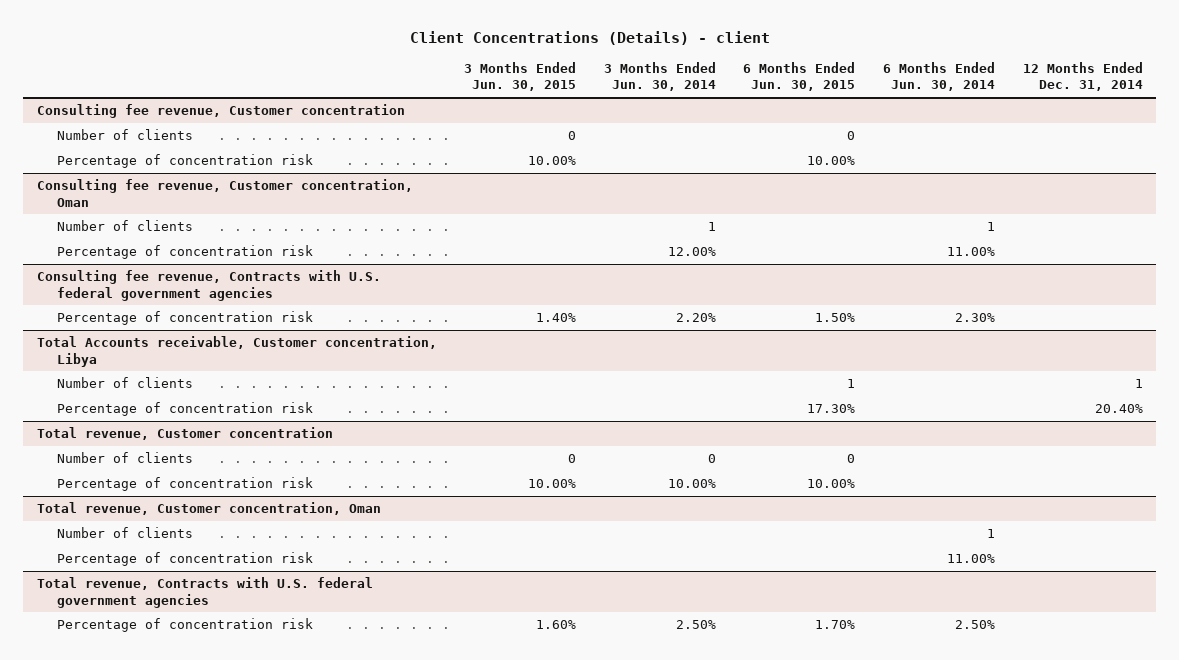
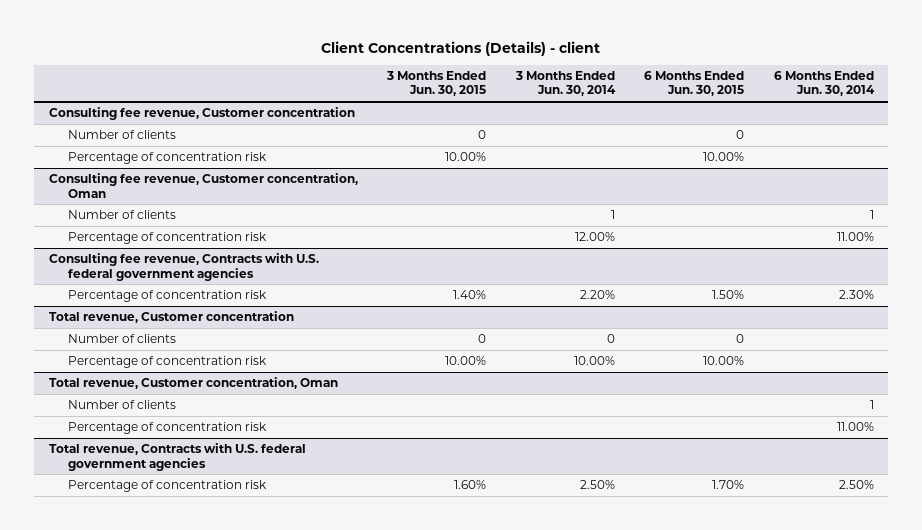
- | 3 Months Ended Jun. 30, 2015 | 3 Months Ended Jun. 30, 2014 | 6 Months Ended Jun. 30, 2015 | 6 Months Ended Jun. 30, 2014 | 12 Months Ended Dec. 31, 2014
+ | 3 Months Ended Jun. 30, 2015 | 3 Months Ended Jun. 30, 2014 | 6 Months Ended Jun. 30, 2015 | 6 Months Ended Jun. 30, 2014
- Total Accounts receivable, Customer concentration, Libya
- Number of clients | | | 1 | | 1
- Percentage of concentration risk | | | 17.30% | | 20.40%

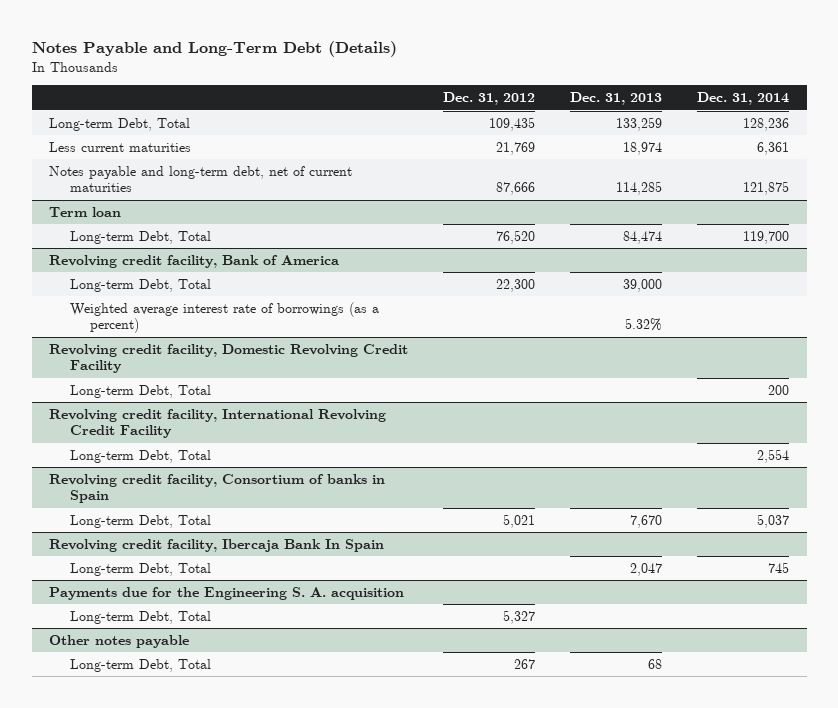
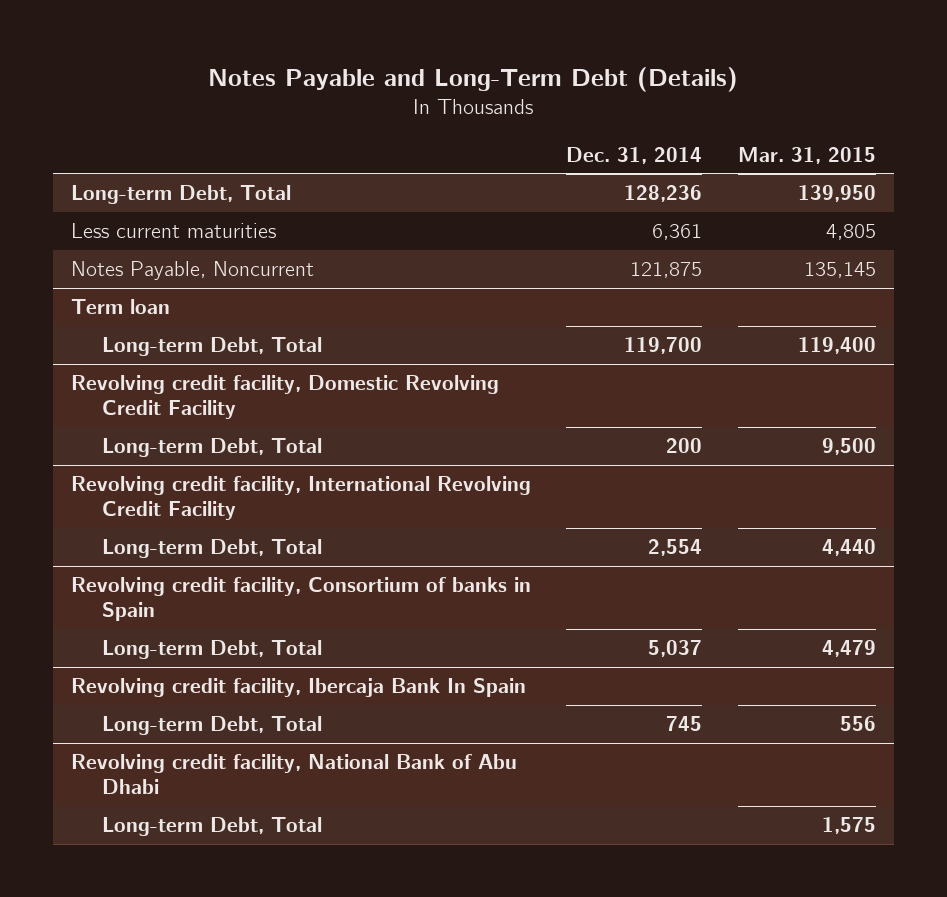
- | Dec. 31, 2012 | Dec. 31, 2013 | Dec. 31, 2014
+ | Dec. 31, 2014 | Mar. 31, 2015
- Notes payable and long-term debt, net of current maturities | 87,666 | 114,285 | 121,875
+ Notes Payable, Noncurrent | 121,875 | 135,145
- Revolving credit facility, Bank of America
- Long-term Debt, Total | 22,300 | 39,000 |
- Weighted average interest rate of borrowings (as a percent) | | 5.32% |
- Payments due for the Engineering S. A. acquisition
- Long-term Debt, Total | 5,327 | |
- Other notes payable
+ Revolving credit facility, National Bank of Abu Dhabi

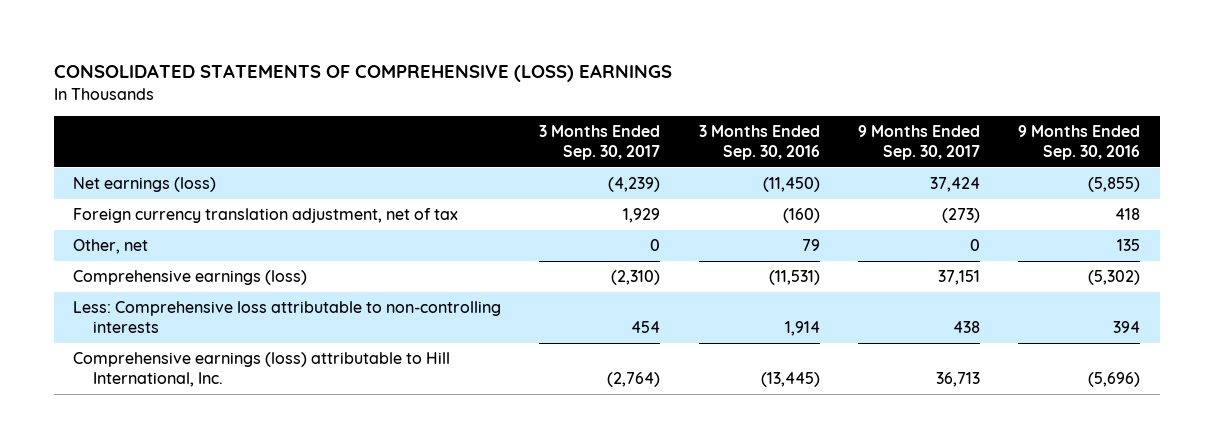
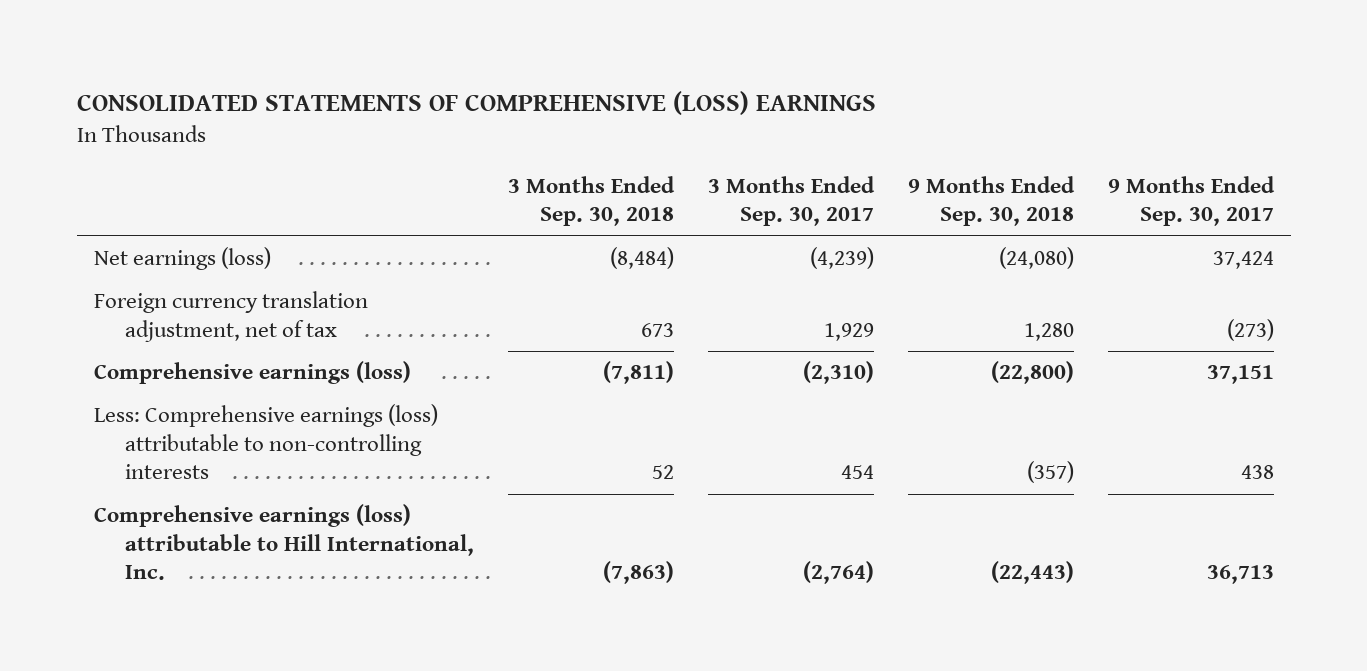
- | 3 Months Ended Sep. 30, 2017 | 3 Months Ended Sep. 30, 2016 | 9 Months Ended Sep. 30, 2017 | 9 Months Ended Sep. 30, 2016
+ | 3 Months Ended Sep. 30, 2018 | 3 Months Ended Sep. 30, 2017 | 9 Months Ended Sep. 30, 2018 | 9 Months Ended Sep. 30, 2017
- Other, net | 0 | 79 | 0 | 135
- Less: Comprehensive loss attributable to non-controlling interests | 454 | 1,914 | 438 | 394
+ Less: Comprehensive earnings (loss) attributable to non-controlling interests | 52 | 454 | (357) | 438

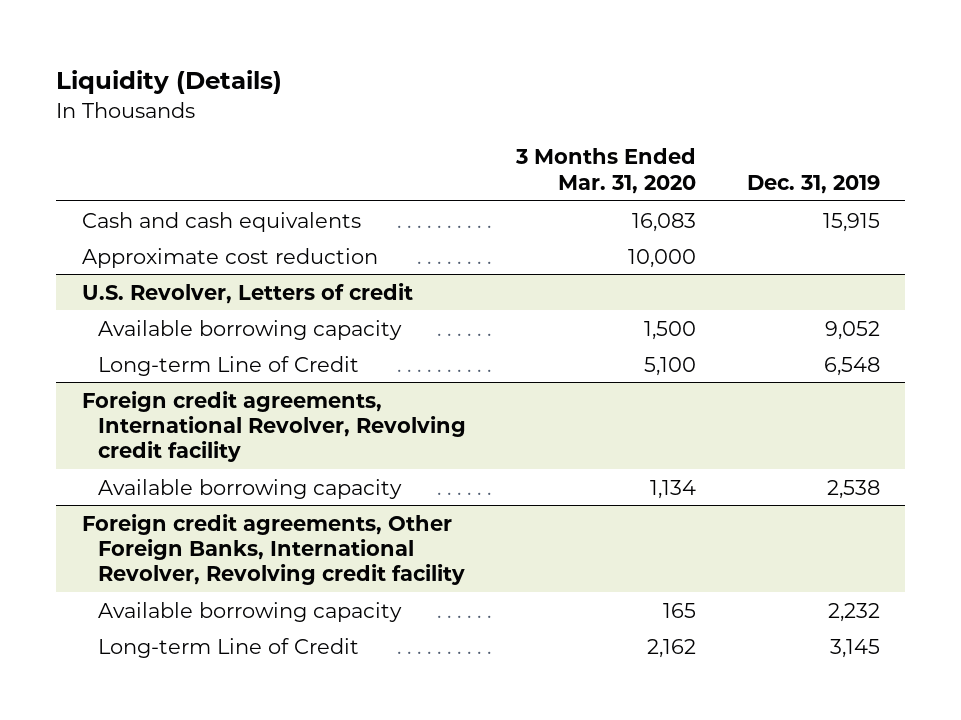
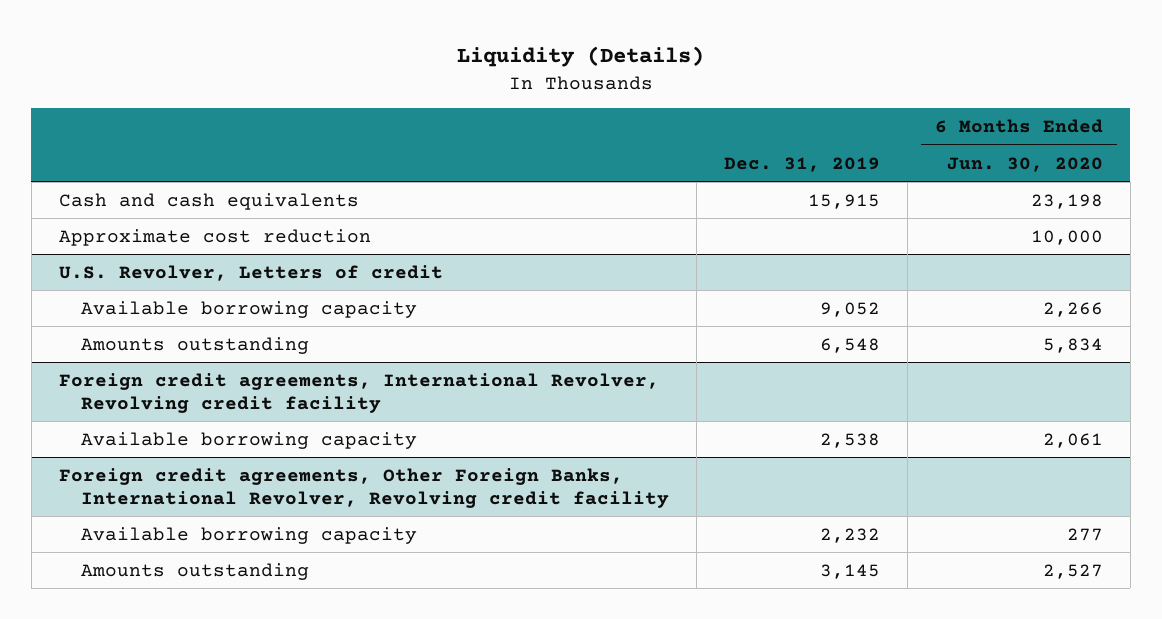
- | 3 Months Ended Mar. 31, 2020 | Dec. 31, 2019
+ | Dec. 31, 2019 | 6 Months Ended Jun. 30, 2020
@ U.S. Revolver, Letters of credit
- Long-term Line of Credit | 5,100 | 6,548
+ Amounts outstanding | 6,548 | 5,834
@ Foreign credit agreements, Other Foreign Banks, International Revolver, Revolving credit facility
- Long-term Line of Credit | 2,162 | 3,145
+ Amounts outstanding | 3,145 | 2,527

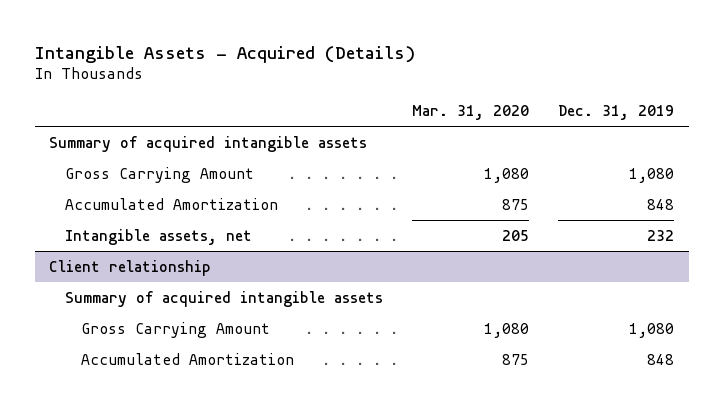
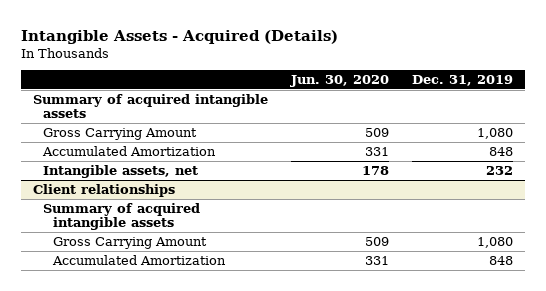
- | Mar. 31, 2020 | Dec. 31, 2019
+ | Jun. 30, 2020 | Dec. 31, 2019
- Client relationship
+ Client relationships

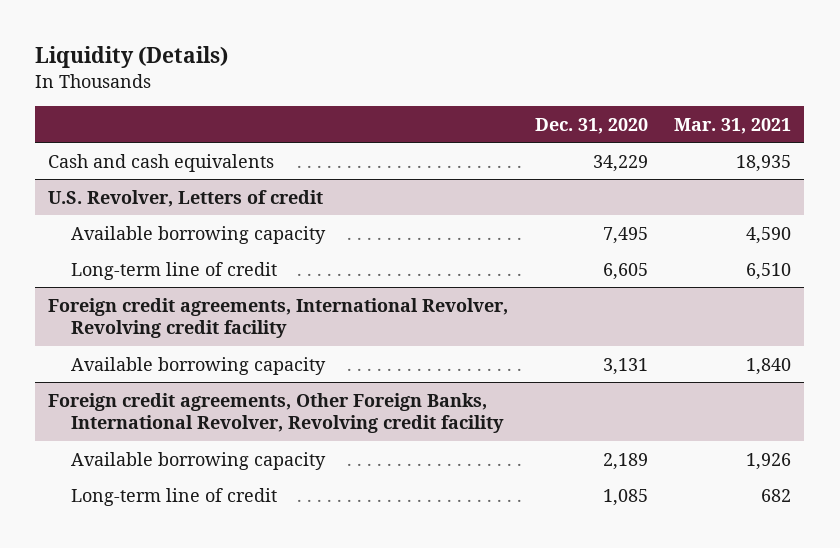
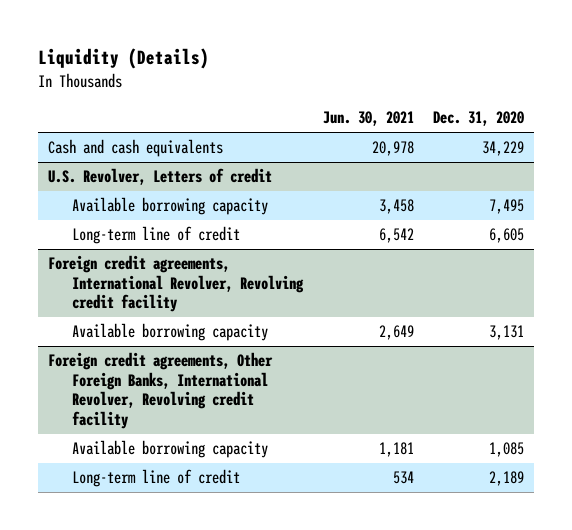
- | Dec. 31, 2020 | Mar. 31, 2021
+ | Jun. 30, 2021 | Dec. 31, 2020
@ Foreign credit agreements, Other Foreign Banks, International Revolver, Revolving credit facility
- Available borrowing capacity | 2,189 | 1,926
- Long-term line of credit | 1,085 | 682
+ Available borrowing capacity | 1,181 | 1,085
+ Long-term line of credit | 534 | 2,189

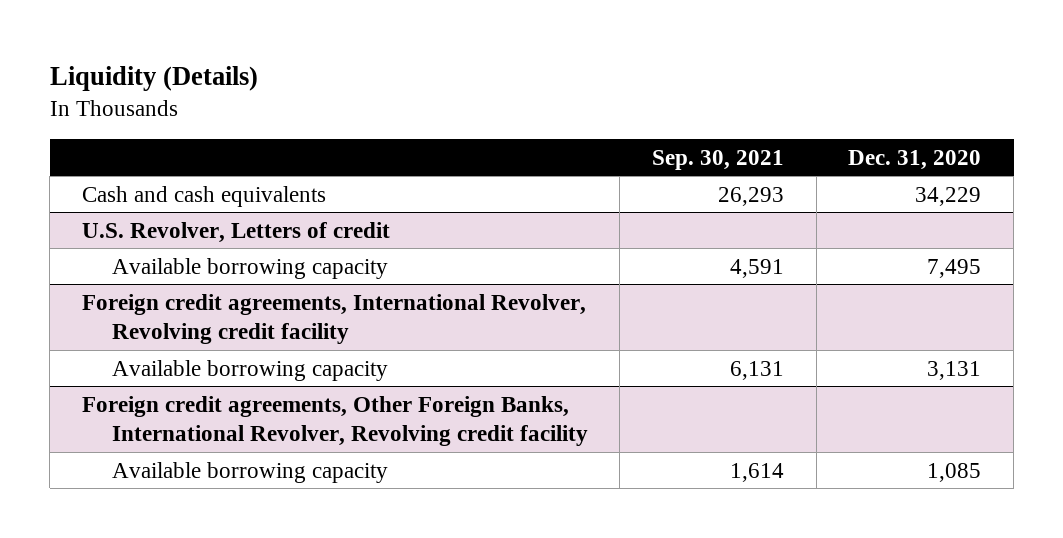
- | Jun. 30, 2021 | Dec. 31, 2020
+ | Sep. 30, 2021 | Dec. 31, 2020
@ U.S. Revolver, Letters of credit
- Long-term line of credit | 6,542 | 6,605
@ Foreign credit agreements, Other Foreign Banks, International Revolver, Revolving credit facility
- Long-term line of credit | 534 | 2,189

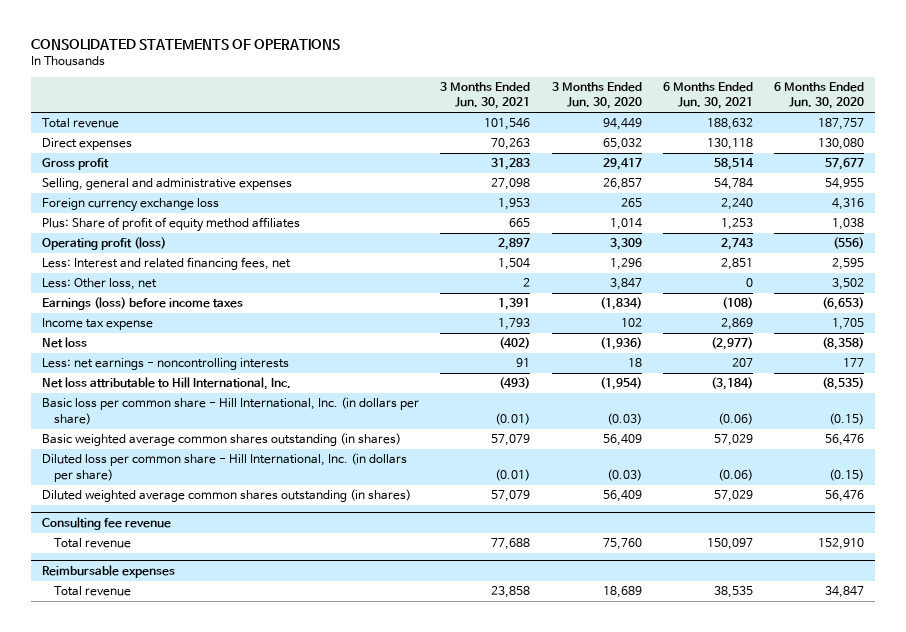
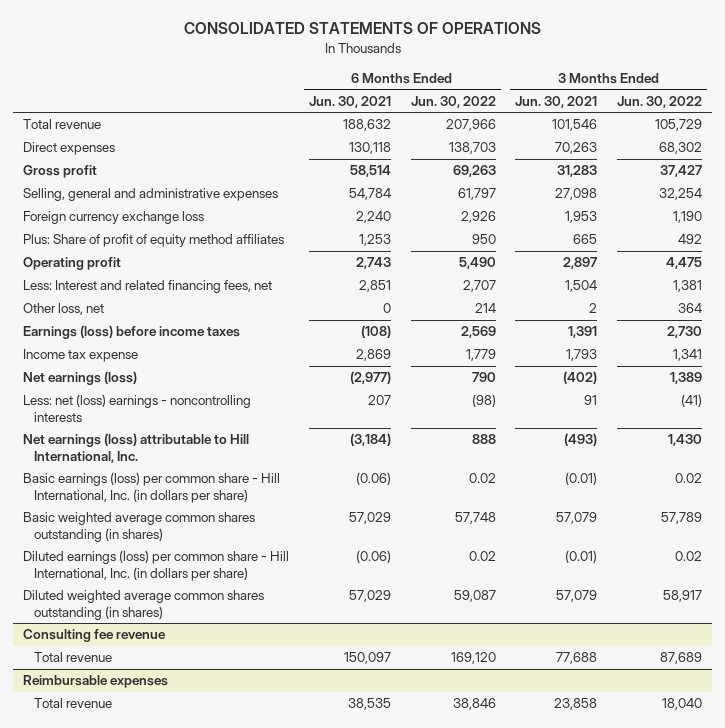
- | 3 Months Ended Jun. 30, 2021 | 3 Months Ended Jun. 30, 2020 | 6 Months Ended Jun. 30, 2021 | 6 Months Ended Jun. 30, 2020
+ | 6 Months Ended Jun. 30, 2021 | 6 Months Ended Jun. 30, 2022 | 3 Months Ended Jun. 30, 2021 | 3 Months Ended Jun. 30, 2022
- Operating profit (loss) | 2,897 | 3,309 | 2,743 | (556)
+ Operating profit | 2,743 | 5,490 | 2,897 | 4,475
- Less: Other loss, net | 2 | 3,847 | 0 | 3,502
+ Other loss, net | 0 | 214 | 2 | 364
- Net loss | (402) | (1,936) | (2,977) | (8,358)
- Less: net earnings - noncontrolling interests | 91 | 18 | 207 | 177
- Net loss attributable to Hill International, Inc. | (493) | (1,954) | (3,184) | (8,535)
- Basic loss per common share - Hill International, Inc. (in dollars per share) | (0.01) | (0.03) | (0.06) | (0.15)
+ Net earnings (loss) | (2,977) | 790 | (402) | 1,389
+ Less: net (loss) earnings - noncontrolling interests | 207 | (98) | 91 | (41)
+ Net earnings (loss) attributable to Hill International, Inc. | (3,184) | 888 | (493) | 1,430
+ Basic earnings (loss) per common share - Hill International, Inc. (in dollars per share) | (0.06) | 0.02 | (0.01) | 0.02
- Diluted loss per common share - Hill International, Inc. (in dollars per share) | (0.01) | (0.03) | (0.06) | (0.15)
+ Diluted earnings (loss) per common share - Hill International, Inc. (in dollars per share) | (0.06) | 0.02 | (0.01) | 0.02

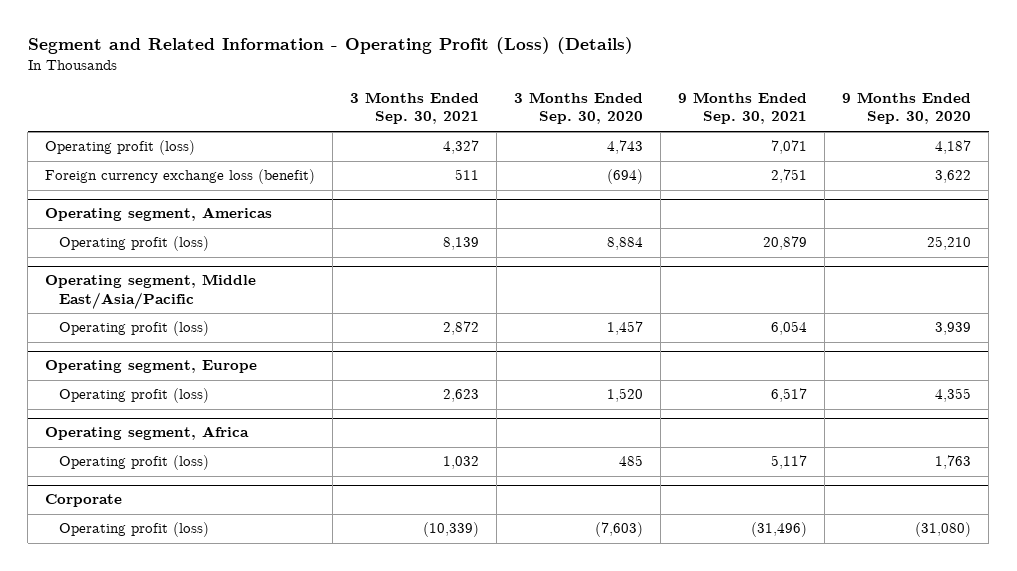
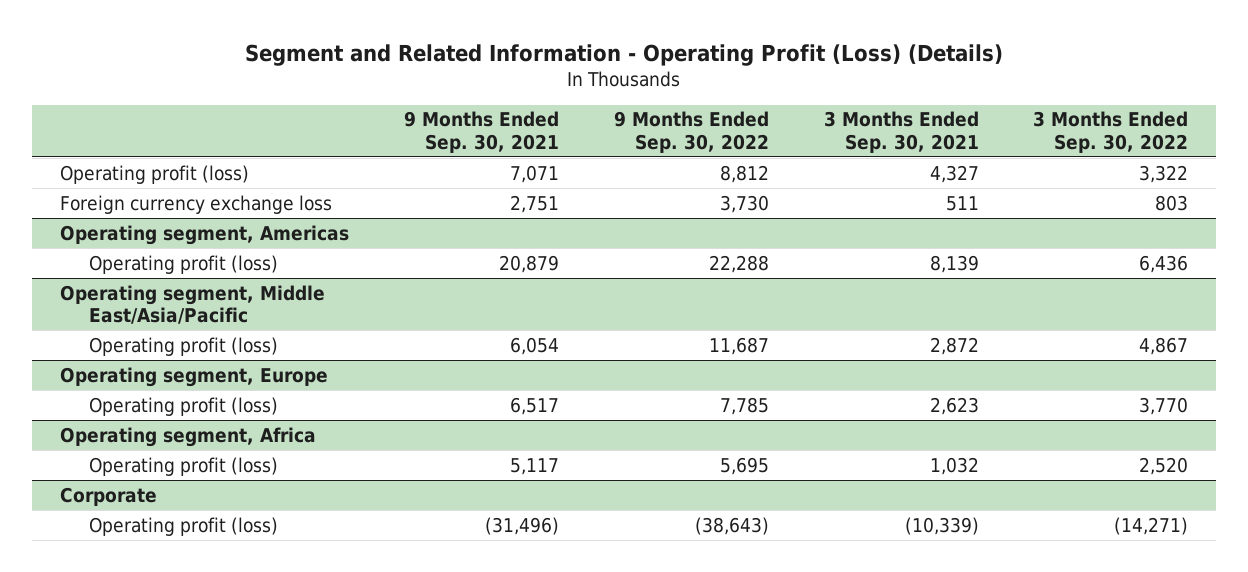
- | 3 Months Ended Sep. 30, 2021 | 3 Months Ended Sep. 30, 2020 | 9 Months Ended Sep. 30, 2021 | 9 Months Ended Sep. 30, 2020
+ | 9 Months Ended Sep. 30, 2021 | 9 Months Ended Sep. 30, 2022 | 3 Months Ended Sep. 30, 2021 | 3 Months Ended Sep. 30, 2022
- Foreign currency exchange loss (benefit) | 511 | (694) | 2,751 | 3,622
+ Foreign currency exchange loss | 2,751 | 3,730 | 511 | 803

